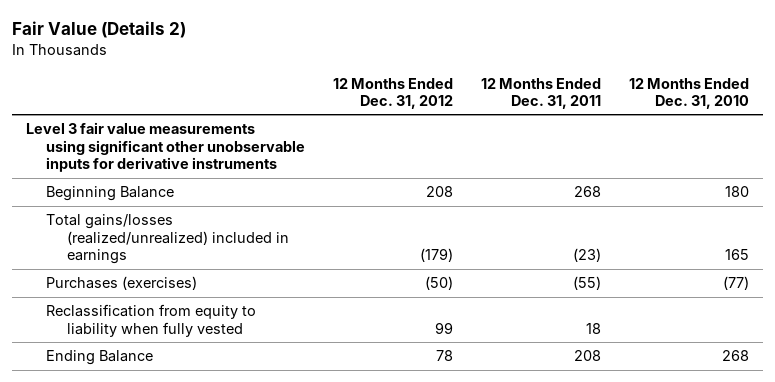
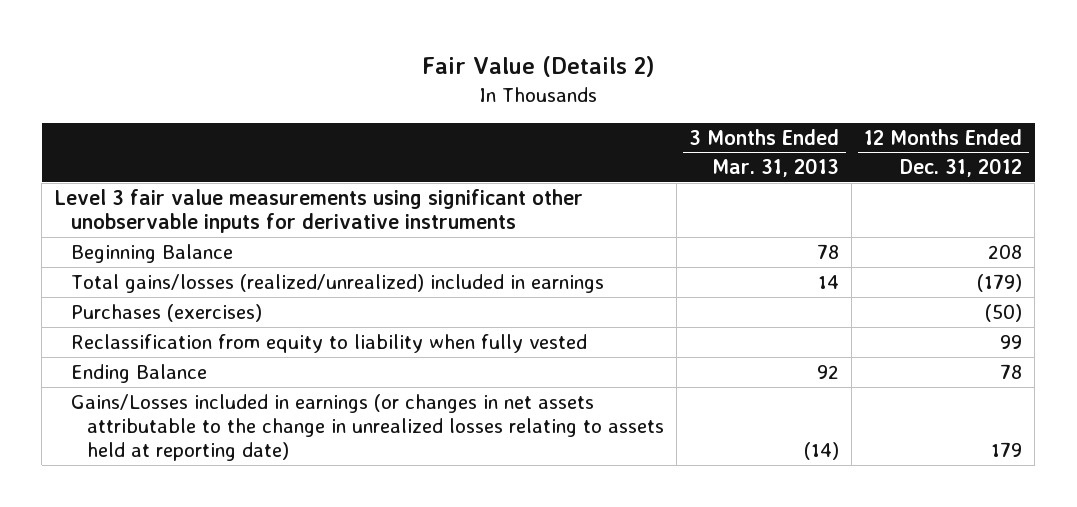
- | 12 Months Ended Dec. 31, 2012 | 12 Months Ended Dec. 31, 2011 | 12 Months Ended Dec. 31, 2010
+ | 3 Months Ended Mar. 31, 2013 | 12 Months Ended Dec. 31, 2012
+ Gains/Losses included in earnings (or changes in net assets attributable to the change in unrealized losses relating to assets held at reporting date) | (14) | 179

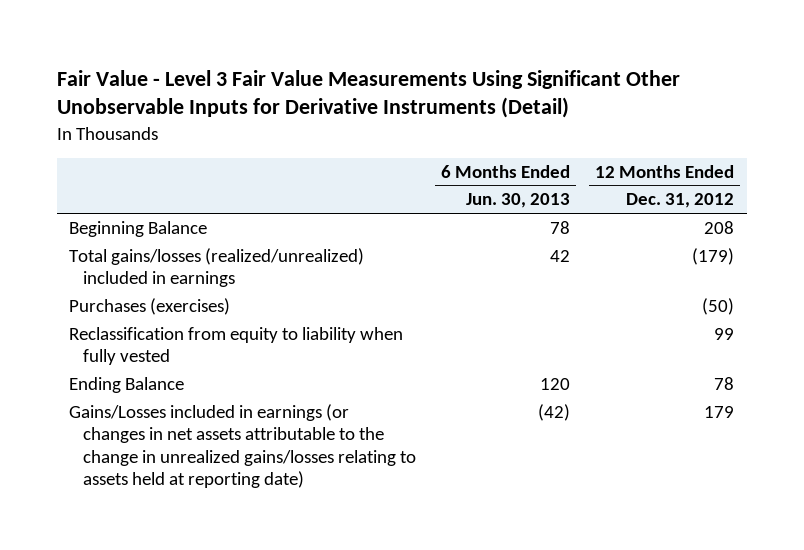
- Fair Value (Details 2)
+ Fair Value - Level 3 Fair Value Measurements Using Significant Other Unobservable Inputs for Derivative Instruments (Detail)
- | 3 Months Ended Mar. 31, 2013 | 12 Months Ended Dec. 31, 2012
+ | 6 Months Ended Jun. 30, 2013 | 12 Months Ended Dec. 31, 2012
- Level 3 fair value measurements using significant other unobservable inputs for derivative instruments
- Gains/Losses included in earnings (or changes in net assets attributable to the change in unrealized losses relating to assets held at reporting date) | (14) | 179
+ Gains/Losses included in earnings (or changes in net assets attributable to the change in unrealized gains/losses relating to assets held at reporting date) | (42) | 179

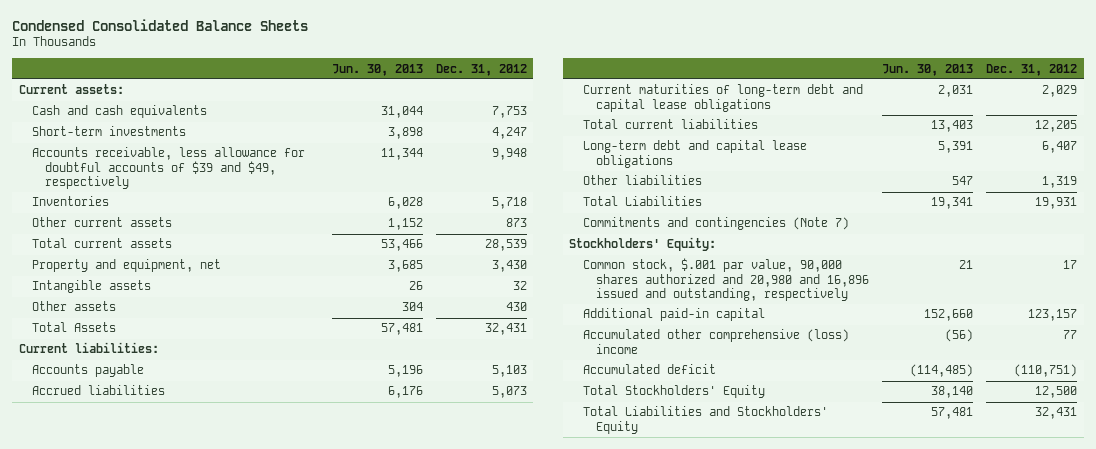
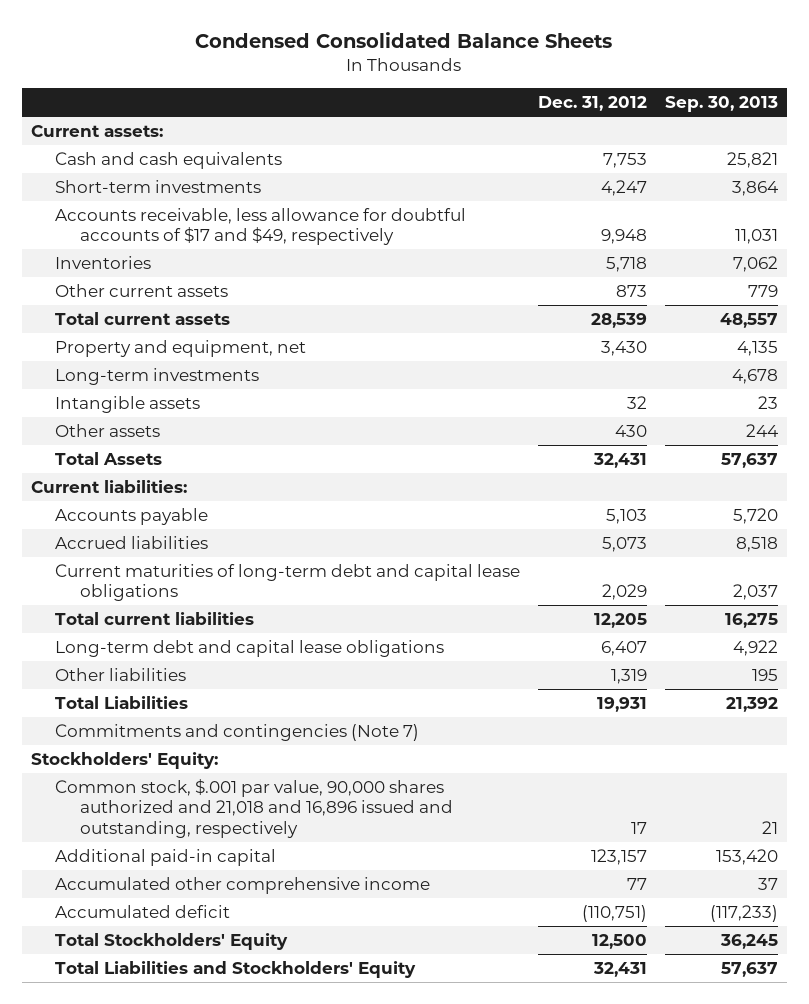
- | Jun. 30, 2013 | Dec. 31, 2012
+ | Dec. 31, 2012 | Sep. 30, 2013
- Accounts receivable, less allowance for doubtful accounts of $39 and $49, respectively | 11,344 | 9,948
+ Accounts receivable, less allowance for doubtful accounts of $17 and $49, respectively | 9,948 | 11,031
+ Long-term investments | | 4,678
- Common stock, $.001 par value, 90,000 shares authorized and 20,980 and 16,896 issued and outstanding, respectively | 21 | 17
+ Common stock, $.001 par value, 90,000 shares authorized and 21,018 and 16,896 issued and outstanding, respectively | 17 | 21
- Accumulated other comprehensive (loss) income | (56) | 77
+ Accumulated other comprehensive income | 77 | 37

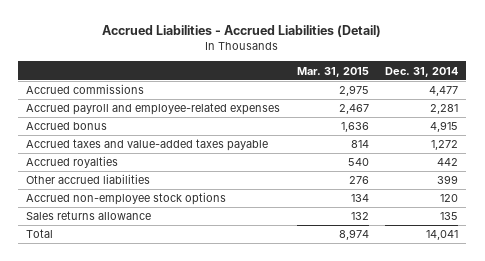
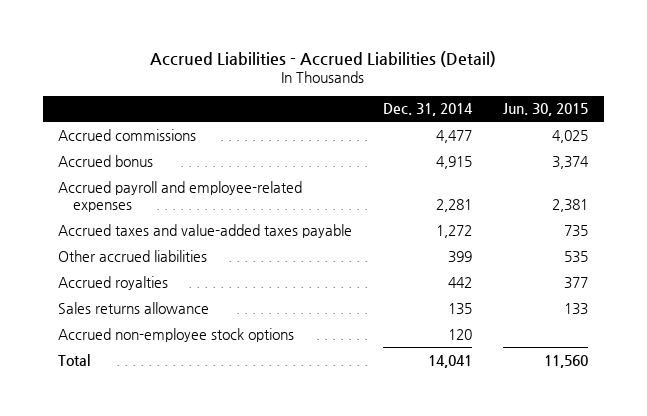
- | Mar. 31, 2015 | Dec. 31, 2014
+ | Dec. 31, 2014 | Jun. 30, 2015
moved down: Accrued payroll and employee-related expenses | 2,281 | 2,381
moved down: Accrued royalties | 442 | 377
moved down: Accrued non-employee stock options | 120 |

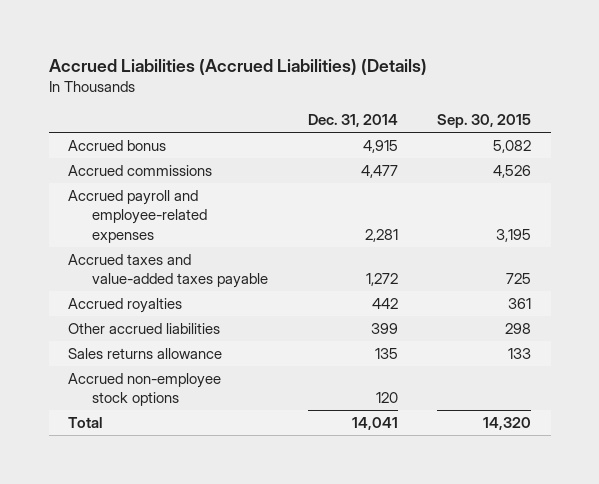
- Accrued Liabilities - Accrued Liabilities (Detail)
+ Accrued Liabilities (Accrued Liabilities) (Details)
- | Dec. 31, 2014 | Jun. 30, 2015
+ | Dec. 31, 2014 | Sep. 30, 2015
moved down: Accrued commissions | 4,477 | 4,526
moved down: Other accrued liabilities | 399 | 298

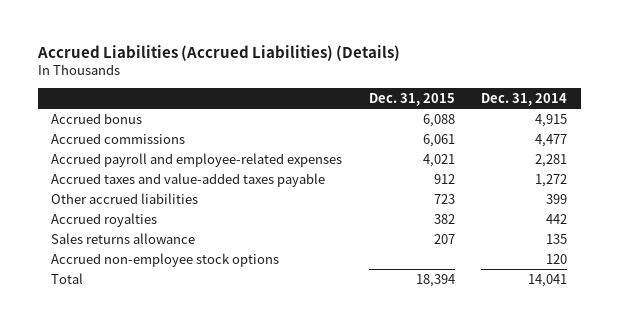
- | Dec. 31, 2014 | Sep. 30, 2015
+ | Dec. 31, 2015 | Dec. 31, 2014
moved down: Accrued royalties | 382 | 442

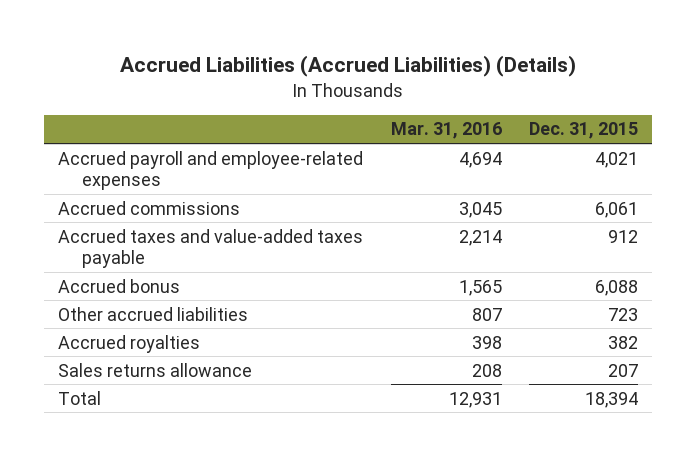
- | Dec. 31, 2015 | Dec. 31, 2014
+ | Mar. 31, 2016 | Dec. 31, 2015
moved down: Accrued commissions | 3,045 | 6,061
moved down: Accrued bonus | 1,565 | 6,088
- Accrued non-employee stock options | | 120

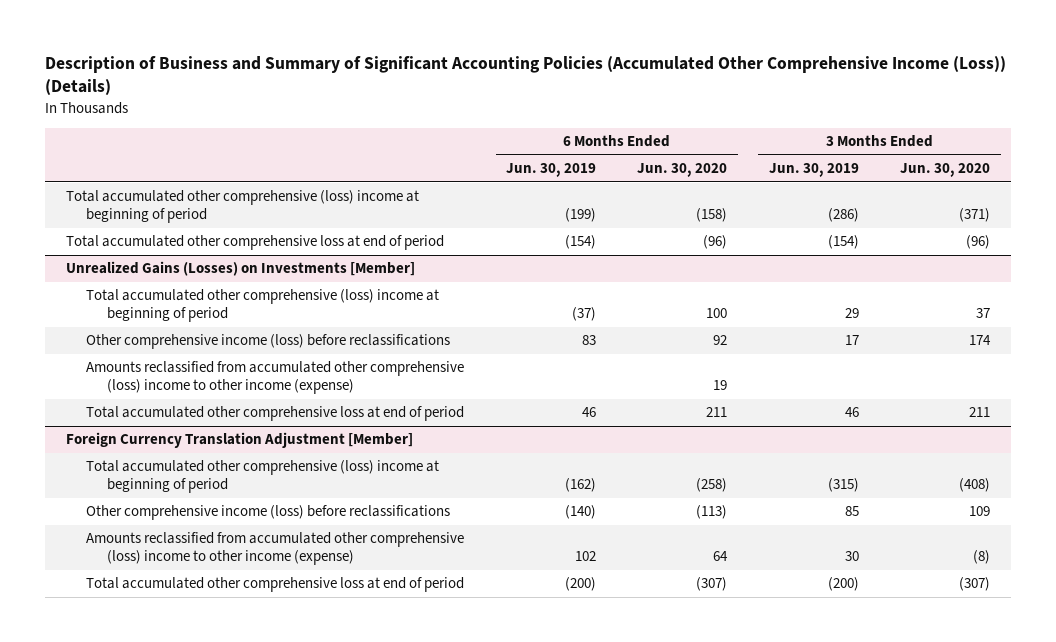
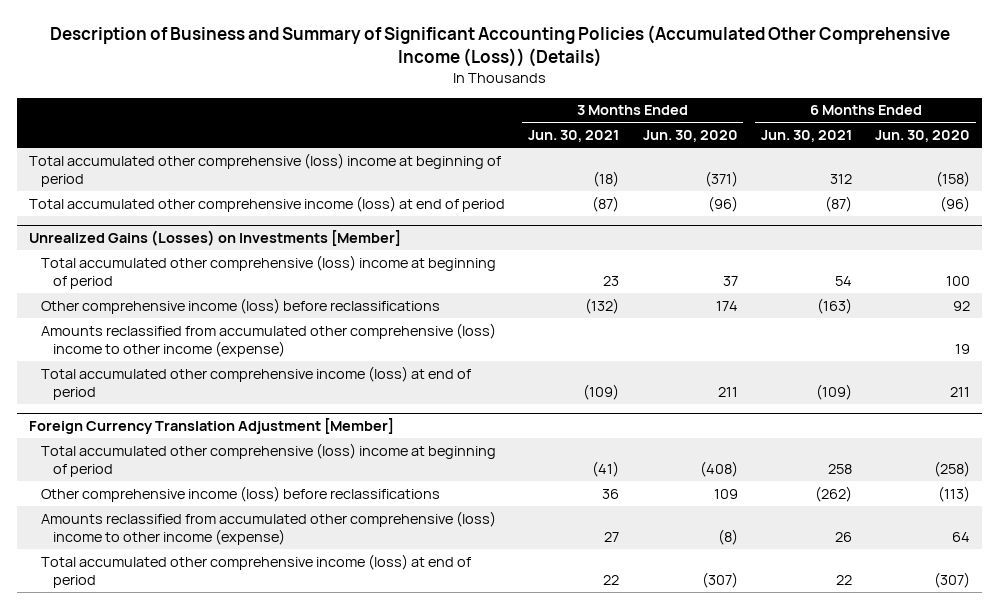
- | 6 Months Ended Jun. 30, 2019 | 6 Months Ended Jun. 30, 2020 | 3 Months Ended Jun. 30, 2019 | 3 Months Ended Jun. 30, 2020
+ | 3 Months Ended Jun. 30, 2021 | 3 Months Ended Jun. 30, 2020 | 6 Months Ended Jun. 30, 2021 | 6 Months Ended Jun. 30, 2020
- Total accumulated other comprehensive loss at end of period | (154) | (96) | (154) | (96)
+ Total accumulated other comprehensive income (loss) at end of period | (87) | (96) | (87) | (96)
@ Unrealized Gains (Losses) on Investments [Member]
- Total accumulated other comprehensive loss at end of period | 46 | 211 | 46 | 211
+ Total accumulated other comprehensive income (loss) at end of period | (109) | 211 | (109) | 211
@ Foreign Currency Translation Adjustment [Member]
- Total accumulated other comprehensive loss at end of period | (200) | (307) | (200) | (307)
+ Total accumulated other comprehensive income (loss) at end of period | 22 | (307) | 22 | (307)

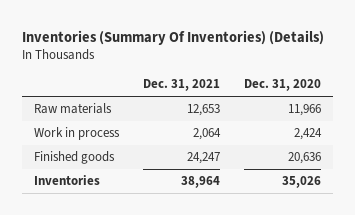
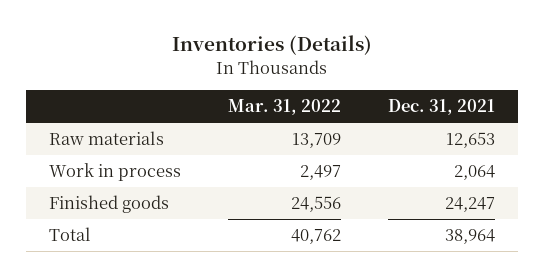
- Inventories (Summary Of Inventories) (Details)
+ Inventories (Details)
- | Dec. 31, 2021 | Dec. 31, 2020
+ | Mar. 31, 2022 | Dec. 31, 2021
- Inventories | 38,964 | 35,026
+ Total | 40,762 | 38,964

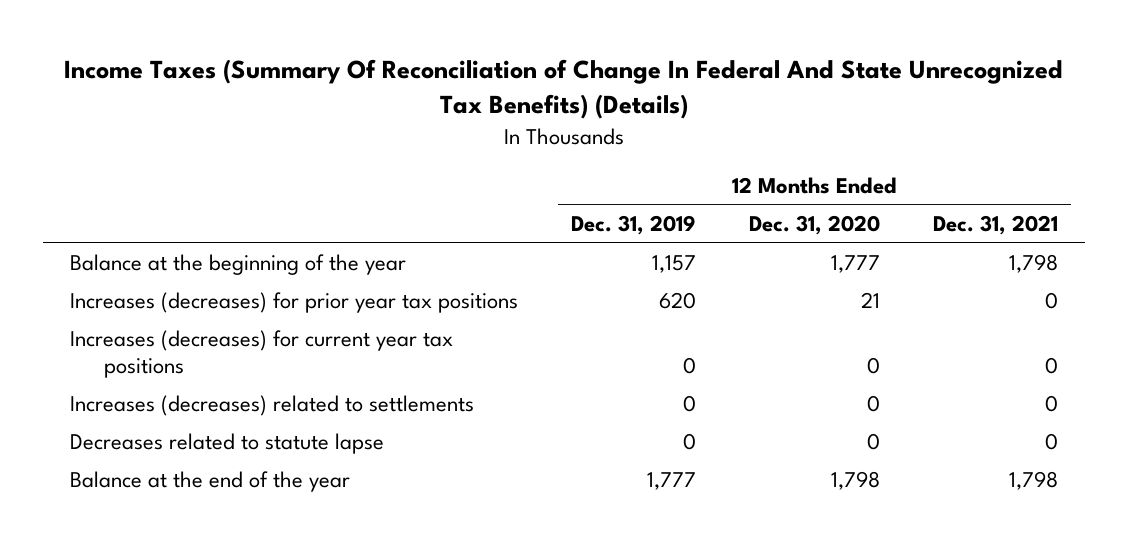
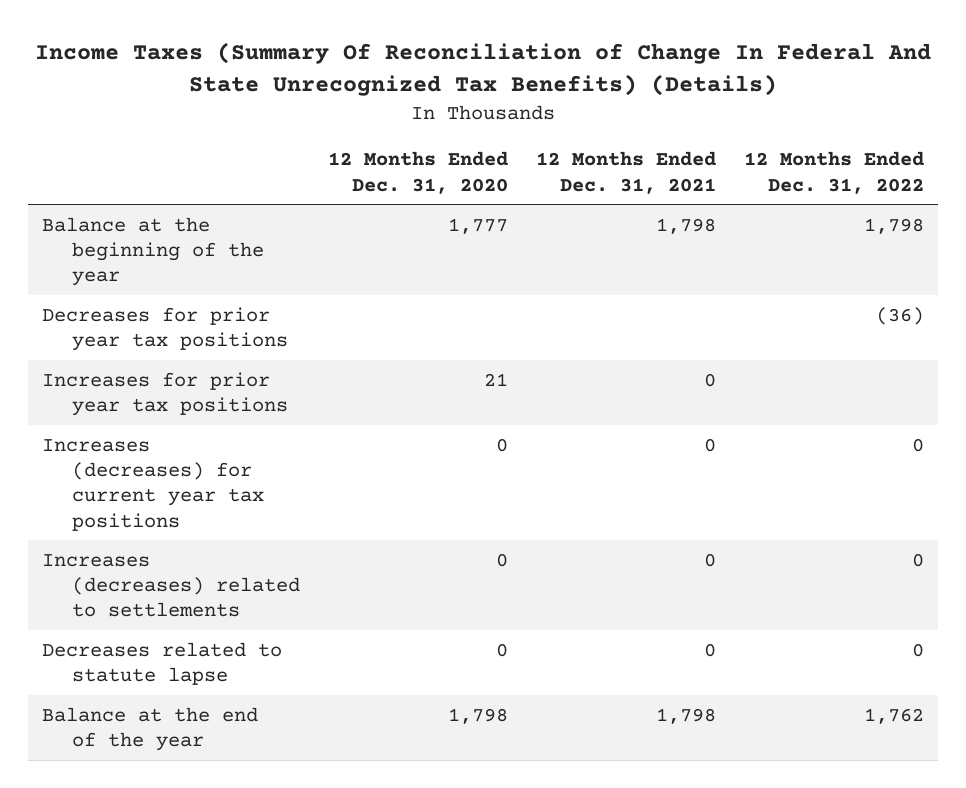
- | 12 Months Ended Dec. 31, 2019 | 12 Months Ended Dec. 31, 2020 | 12 Months Ended Dec. 31, 2021
+ | 12 Months Ended Dec. 31, 2020 | 12 Months Ended Dec. 31, 2021 | 12 Months Ended Dec. 31, 2022
- Increases (decreases) for prior year tax positions | 620 | 21 | 0
+ Decreases for prior year tax positions | | | (36)
+ Increases for prior year tax positions | 21 | 0 |

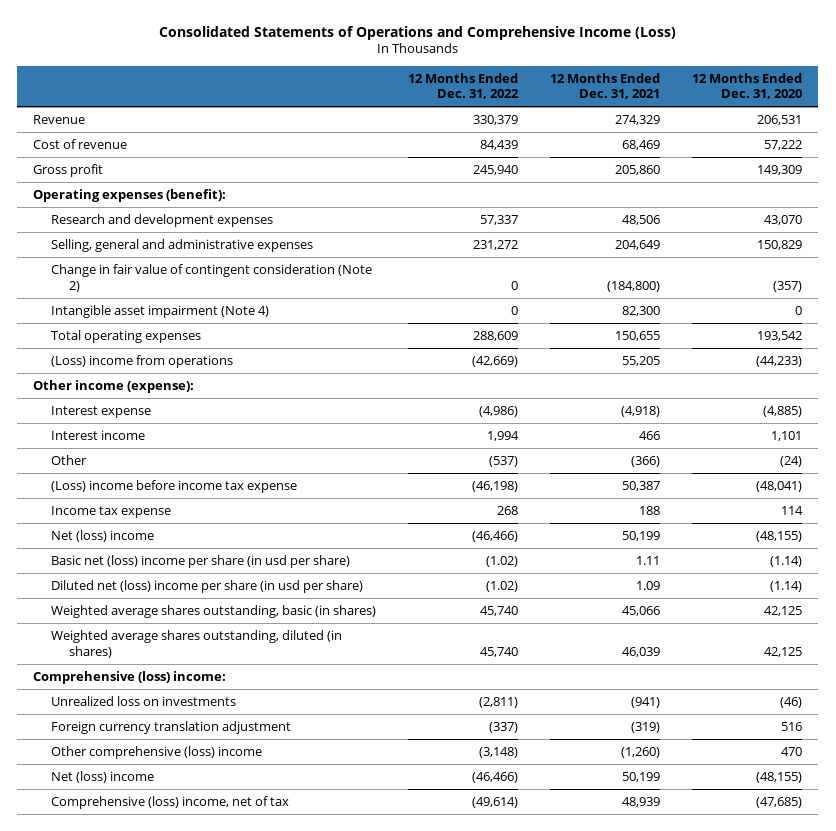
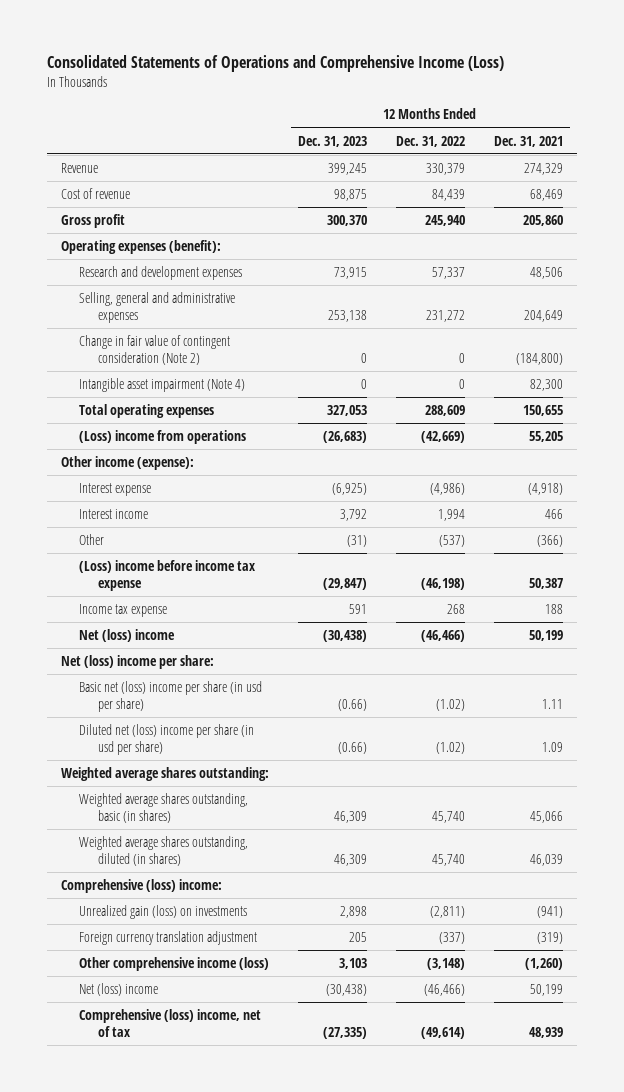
- | 12 Months Ended Dec. 31, 2022 | 12 Months Ended Dec. 31, 2021 | 12 Months Ended Dec. 31, 2020
+ | 12 Months Ended Dec. 31, 2023 | 12 Months Ended Dec. 31, 2022 | 12 Months Ended Dec. 31, 2021
+ Net (loss) income per share:
+ Weighted average shares outstanding:
- Unrealized loss on investments | (2,811) | (941) | (46)
+ Unrealized gain (loss) on investments | 2,898 | (2,811) | (941)
- Other comprehensive (loss) income | (3,148) | (1,260) | 470
+ Other comprehensive income (loss) | 3,103 | (3,148) | (1,260)

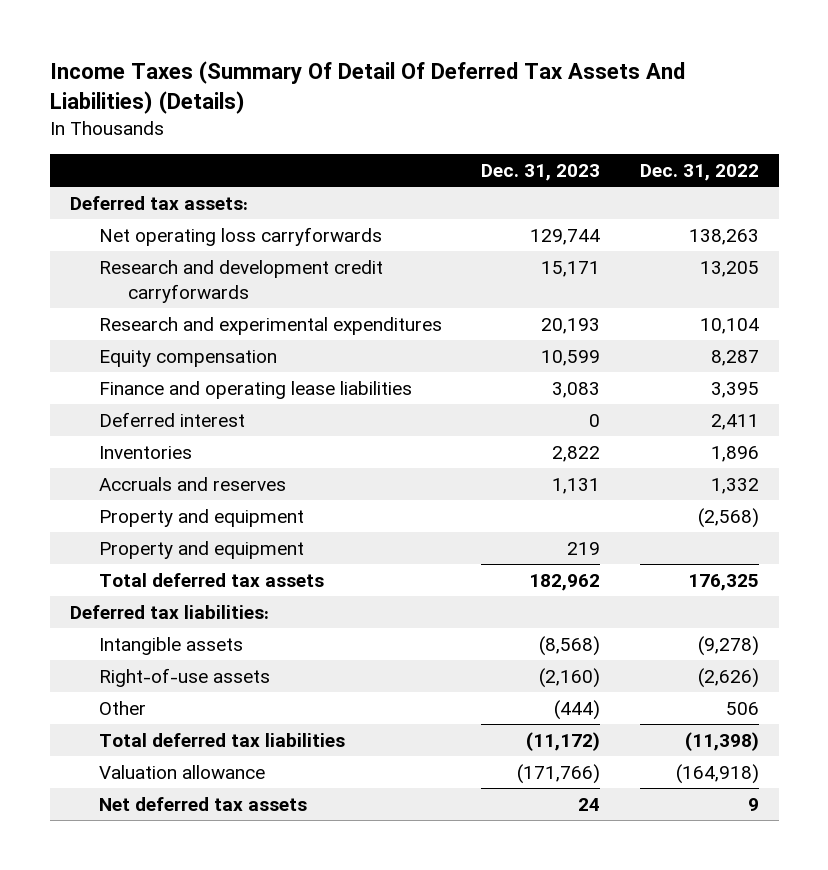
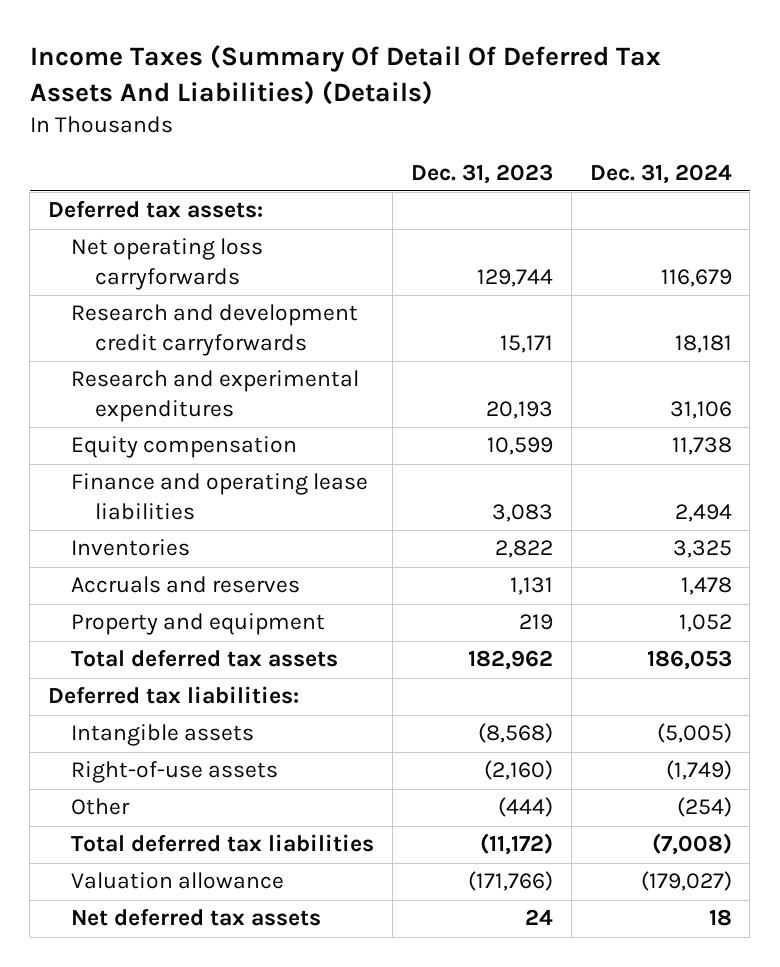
- | Dec. 31, 2023 | Dec. 31, 2022
+ | Dec. 31, 2023 | Dec. 31, 2024
- Deferred interest | 0 | 2,411
- Property and equipment | | (2,568)

